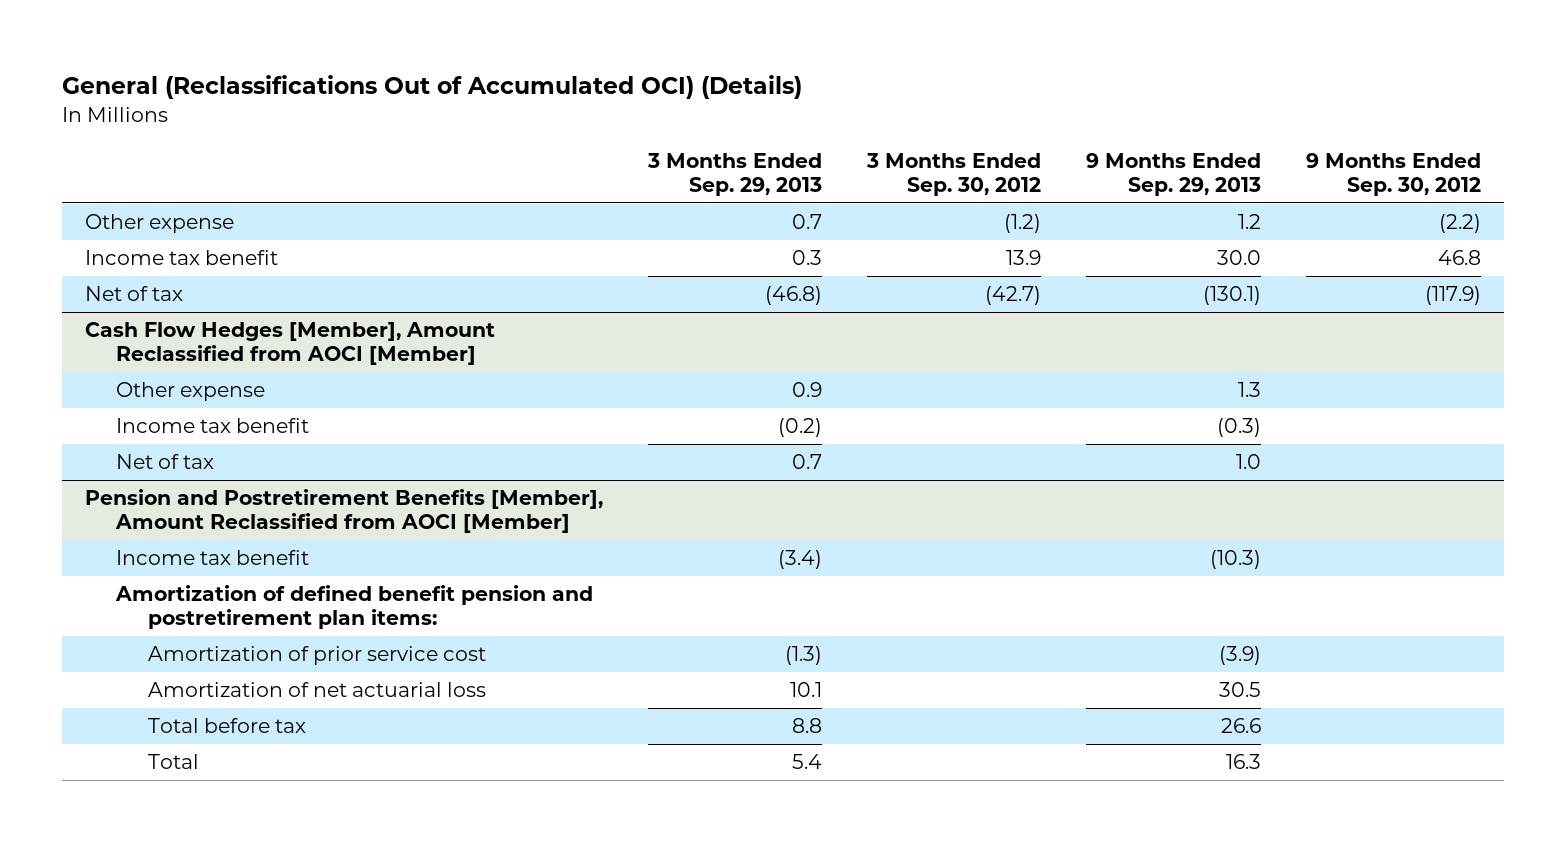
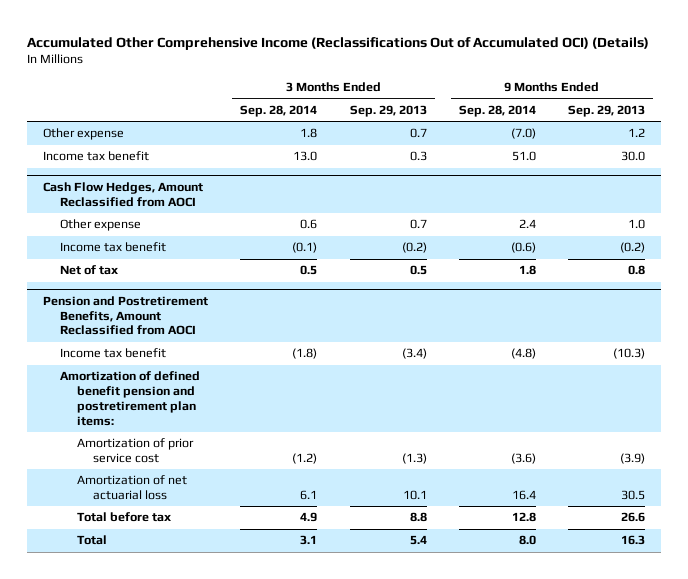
- General (Reclassifications Out of Accumulated OCI) (Details)
+ Accumulated Other Comprehensive Income (Reclassifications Out of Accumulated OCI) (Details)
- | 3 Months Ended Sep. 29, 2013 | 3 Months Ended Sep. 30, 2012 | 9 Months Ended Sep. 29, 2013 | 9 Months Ended Sep. 30, 2012
+ | 3 Months Ended Sep. 28, 2014 | 3 Months Ended Sep. 29, 2013 | 9 Months Ended Sep. 28, 2014 | 9 Months Ended Sep. 29, 2013
- Net of tax | (46.8) | (42.7) | (130.1) | (117.9)
- Cash Flow Hedges [Member], Amount Reclassified from AOCI [Member]
- Other expense | 0.9 | | 1.3 |
- Income tax benefit | (0.2) | | (0.3) |
- Net of tax | 0.7 | | 1.0 |
- Pension and Postretirement Benefits [Member], Amount Reclassified from AOCI [Member]
+ Cash Flow Hedges, Amount Reclassified from AOCI
+ Other expense | 0.6 | 0.7 | 2.4 | 1.0
+ Income tax benefit | (0.1) | (0.2) | (0.6) | (0.2)
+ Net of tax | 0.5 | 0.5 | 1.8 | 0.8
+ Pension and Postretirement Benefits, Amount Reclassified from AOCI

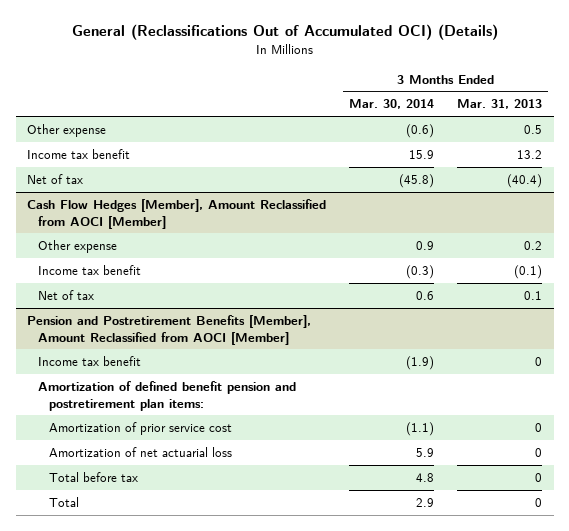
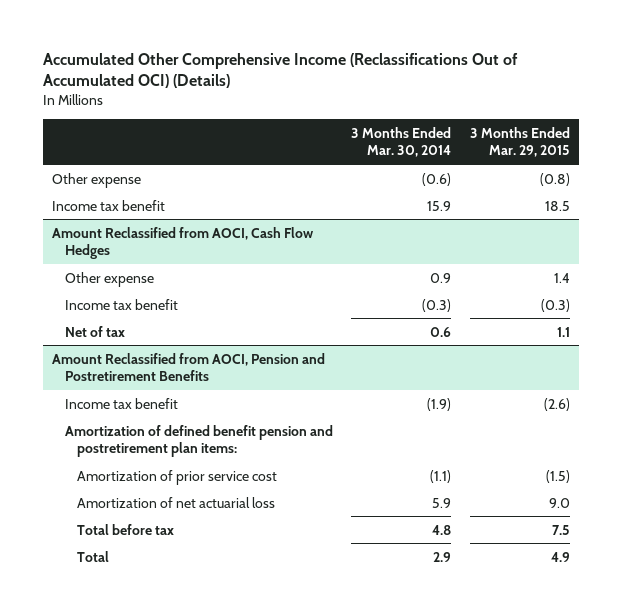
- General (Reclassifications Out of Accumulated OCI) (Details)
+ Accumulated Other Comprehensive Income (Reclassifications Out of Accumulated OCI) (Details)
- | 3 Months Ended Mar. 30, 2014 | 3 Months Ended Mar. 31, 2013
+ | 3 Months Ended Mar. 30, 2014 | 3 Months Ended Mar. 29, 2015
- Net of tax | (45.8) | (40.4)
- Cash Flow Hedges [Member], Amount Reclassified from AOCI [Member]
+ Amount Reclassified from AOCI, Cash Flow Hedges
- Pension and Postretirement Benefits [Member], Amount Reclassified from AOCI [Member]
+ Amount Reclassified from AOCI, Pension and Postretirement Benefits

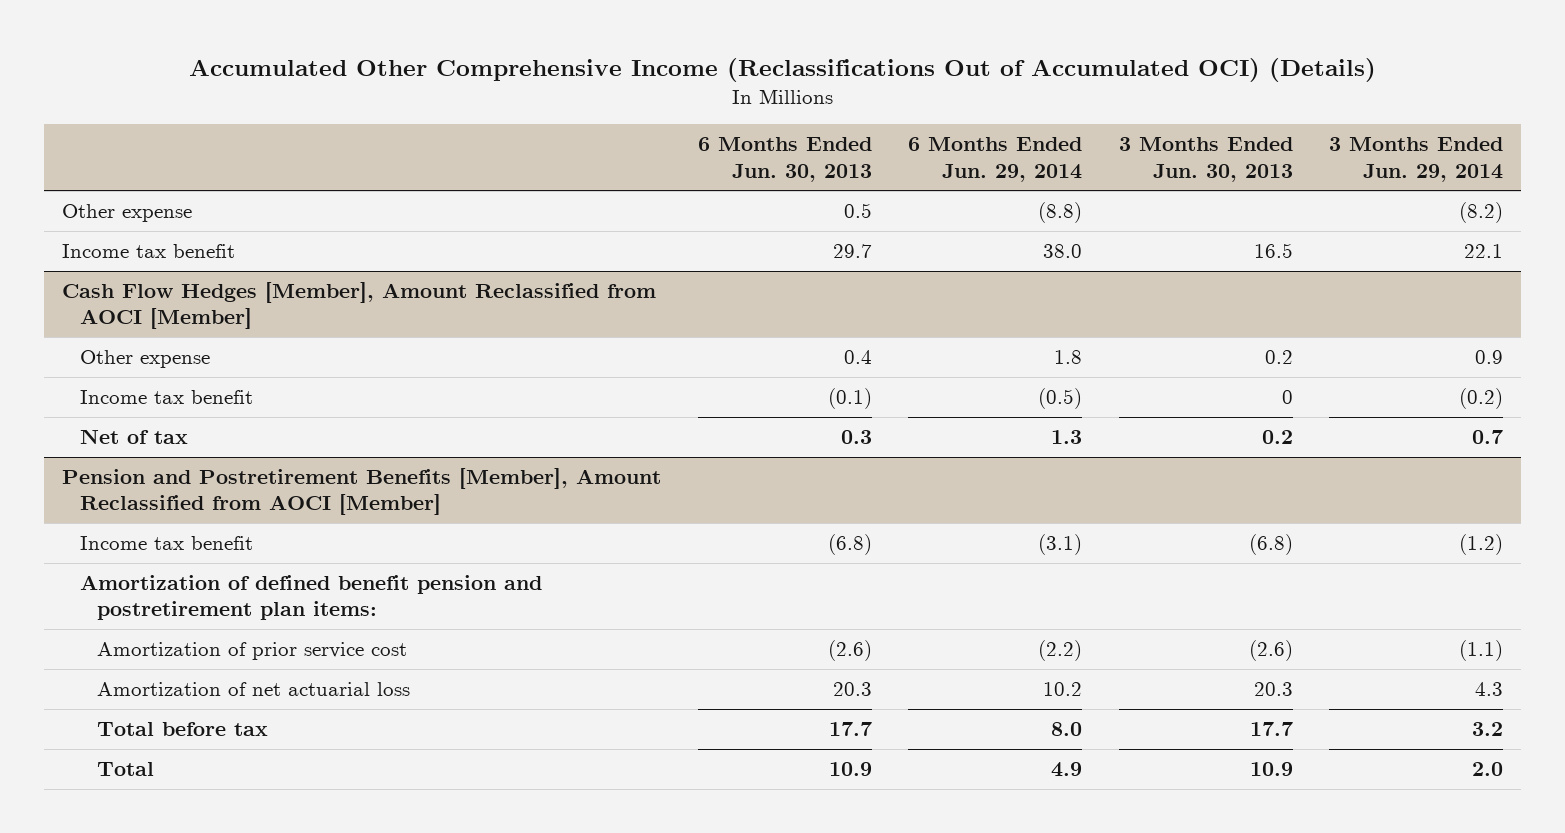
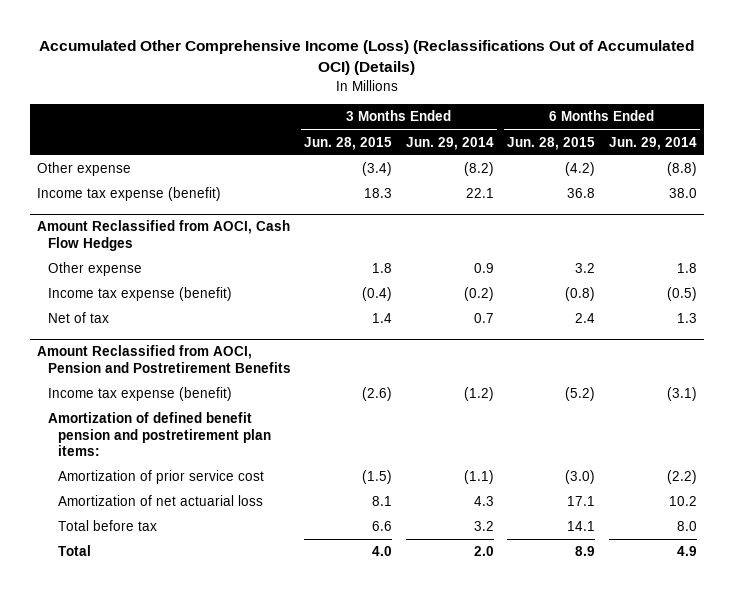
- Accumulated Other Comprehensive Income (Reclassifications Out of Accumulated OCI) (Details)
+ Accumulated Other Comprehensive Income (Loss) (Reclassifications Out of Accumulated OCI) (Details)
- | 6 Months Ended Jun. 30, 2013 | 6 Months Ended Jun. 29, 2014 | 3 Months Ended Jun. 30, 2013 | 3 Months Ended Jun. 29, 2014
+ | 3 Months Ended Jun. 28, 2015 | 3 Months Ended Jun. 29, 2014 | 6 Months Ended Jun. 28, 2015 | 6 Months Ended Jun. 29, 2014
- Income tax benefit | 29.7 | 38.0 | 16.5 | 22.1
- Cash Flow Hedges [Member], Amount Reclassified from AOCI [Member]
+ Income tax expense (benefit) | 18.3 | 22.1 | 36.8 | 38.0
+ Amount Reclassified from AOCI, Cash Flow Hedges
- Income tax benefit | (0.1) | (0.5) | 0 | (0.2)
+ Income tax expense (benefit) | (0.4) | (0.2) | (0.8) | (0.5)
- Pension and Postretirement Benefits [Member], Amount Reclassified from AOCI [Member]
- Income tax benefit | (6.8) | (3.1) | (6.8) | (1.2)
+ Amount Reclassified from AOCI, Pension and Postretirement Benefits
+ Income tax expense (benefit) | (2.6) | (1.2) | (5.2) | (3.1)

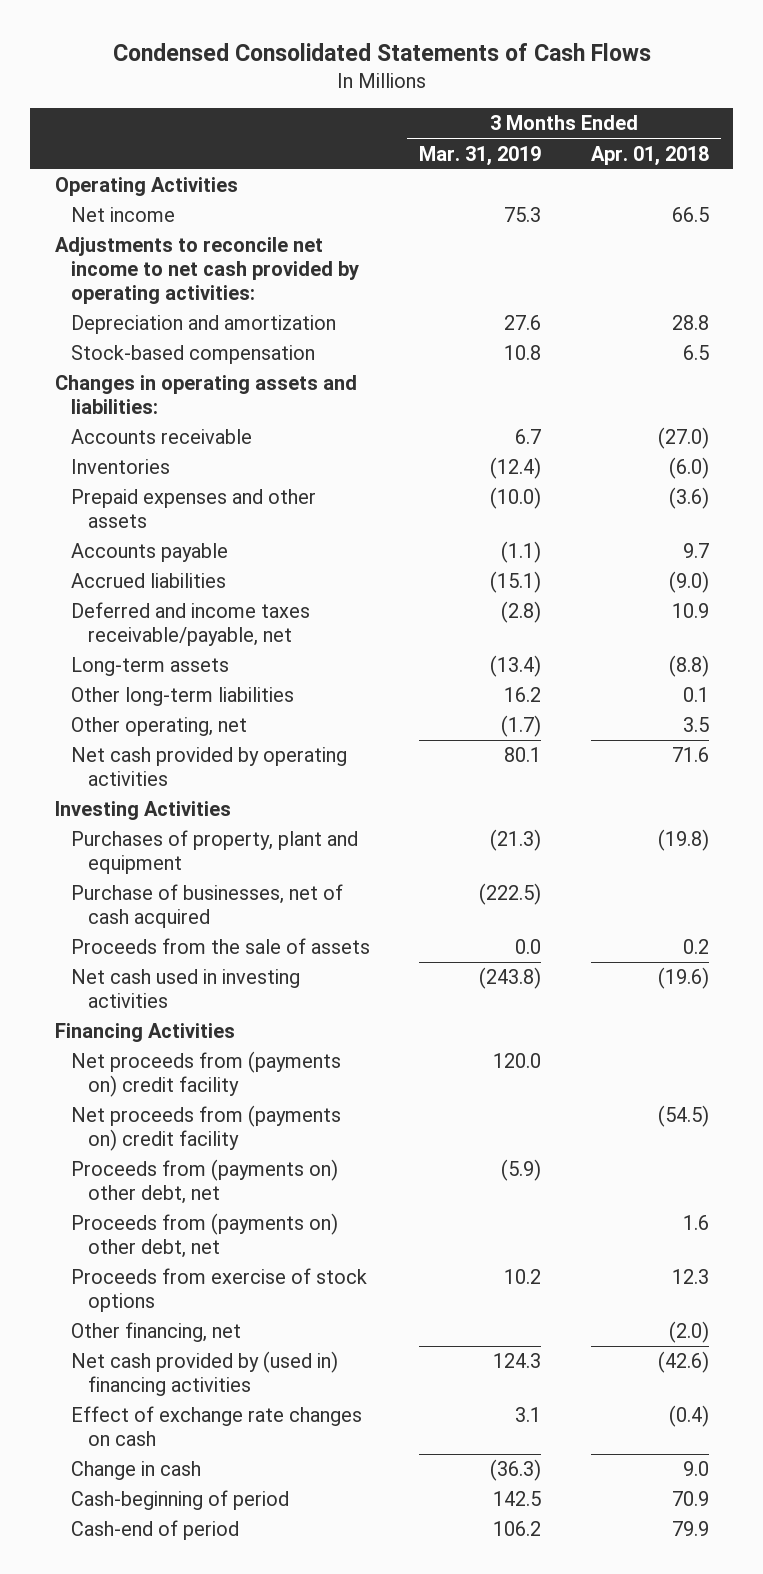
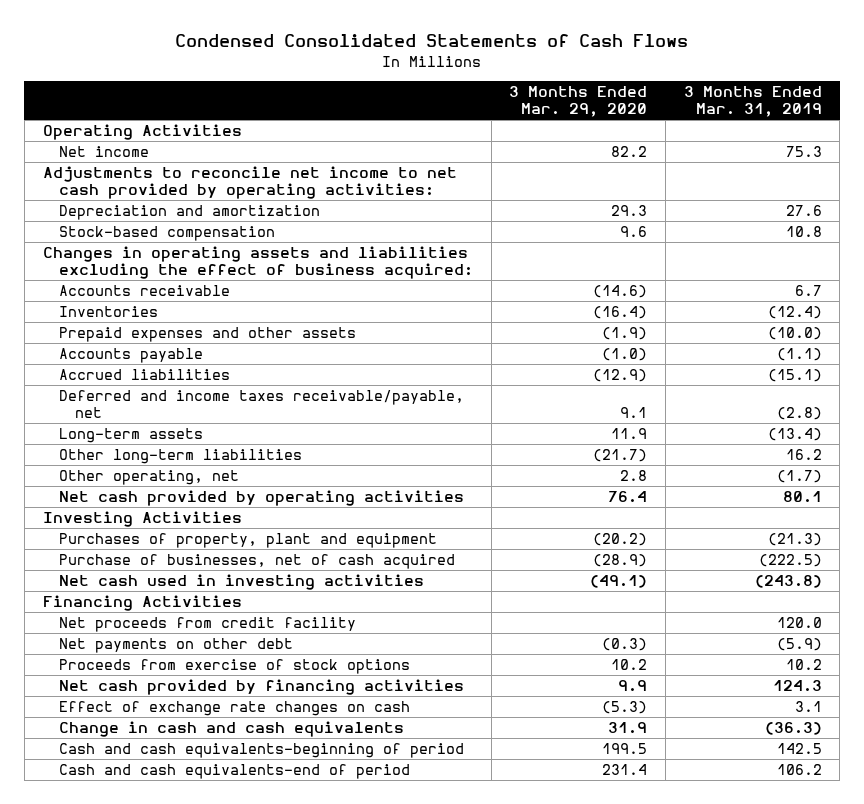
- | 3 Months Ended Mar. 31, 2019 | 3 Months Ended Apr. 01, 2018
+ | 3 Months Ended Mar. 29, 2020 | 3 Months Ended Mar. 31, 2019
- Changes in operating assets and liabilities:
+ Changes in operating assets and liabilities excluding the effect of business acquired:
- Proceeds from the sale of assets | 0.0 | 0.2
- Net proceeds from (payments on) credit facility | 120.0 |
- Net proceeds from (payments on) credit facility | | (54.5)
- Proceeds from (payments on) other debt, net | (5.9) |
- Proceeds from (payments on) other debt, net | | 1.6
+ Net proceeds from credit facility | | 120.0
+ Net payments on other debt | (0.3) | (5.9)
- Other financing, net | | (2.0)
- Net cash provided by (used in) financing activities | 124.3 | (42.6)
+ Net cash provided by financing activities | 9.9 | 124.3
- Change in cash | (36.3) | 9.0
- Cash-beginning of period | 142.5 | 70.9
- Cash-end of period | 106.2 | 79.9
+ Change in cash and cash equivalents | 31.9 | (36.3)
+ Cash and cash equivalents-beginning of period | 199.5 | 142.5
+ Cash and cash equivalents-end of period | 231.4 | 106.2

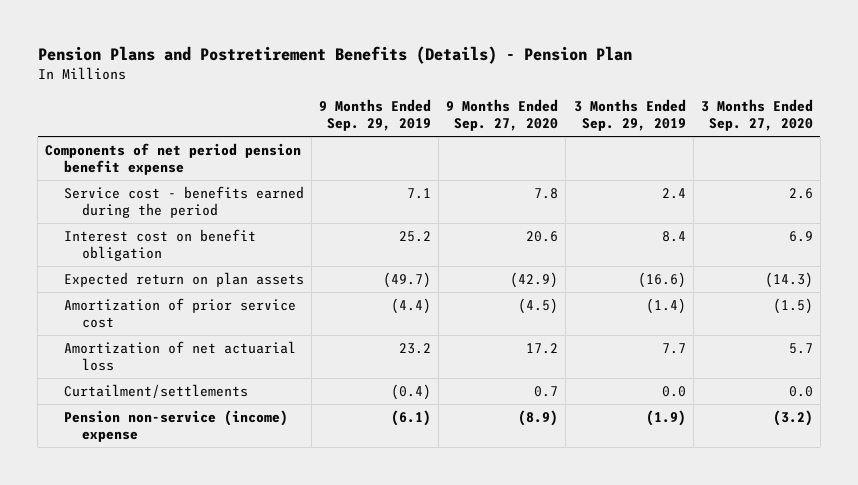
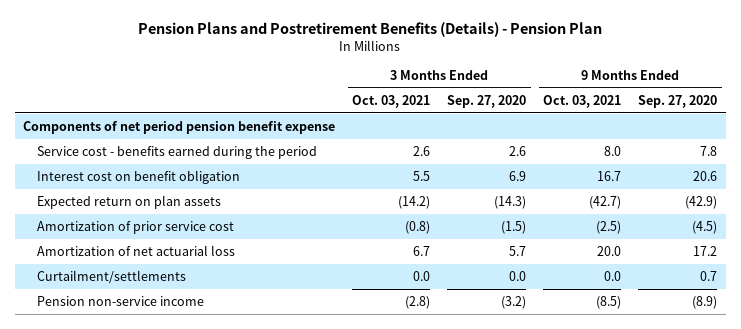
- | 9 Months Ended Sep. 29, 2019 | 9 Months Ended Sep. 27, 2020 | 3 Months Ended Sep. 29, 2019 | 3 Months Ended Sep. 27, 2020
+ | 3 Months Ended Oct. 03, 2021 | 3 Months Ended Sep. 27, 2020 | 9 Months Ended Oct. 03, 2021 | 9 Months Ended Sep. 27, 2020
- Pension non-service (income) expense | (6.1) | (8.9) | (1.9) | (3.2)
+ Pension non-service income | (2.8) | (3.2) | (8.5) | (8.9)

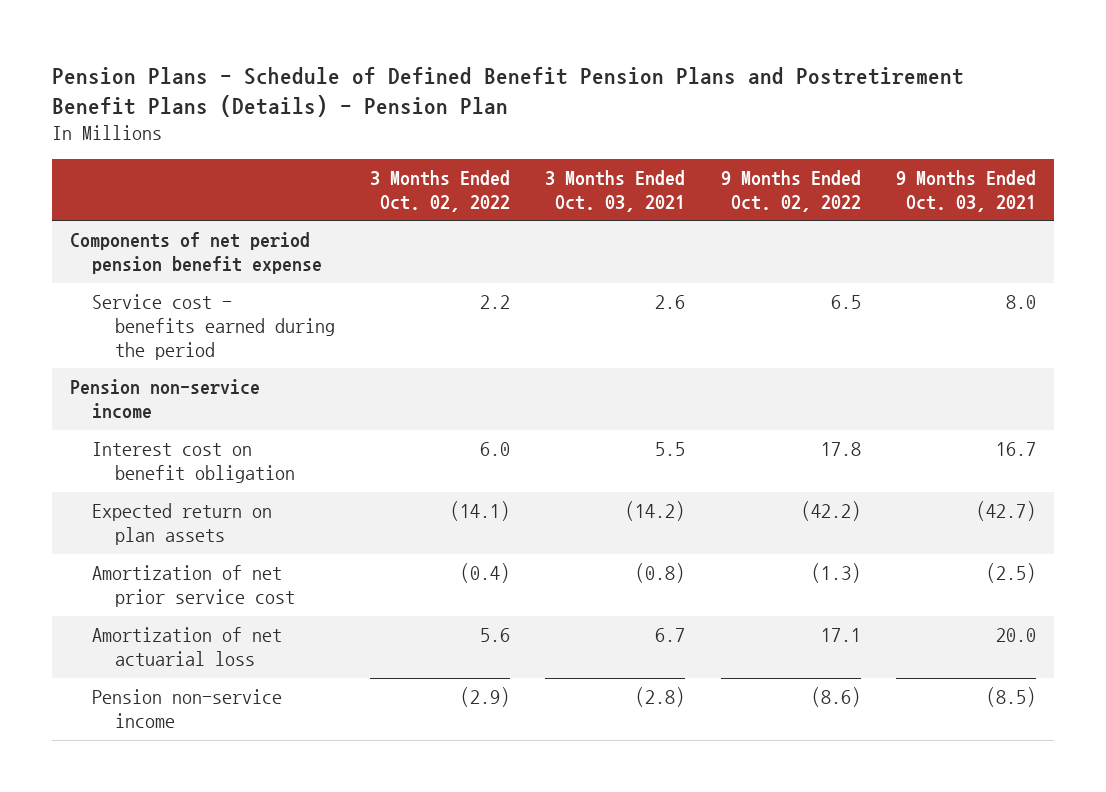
- Pension Plans and Postretirement Benefits (Details) - Pension Plan
+ Pension Plans - Schedule of Defined Benefit Pension Plans and Postretirement Benefit Plans (Details) - Pension Plan
- | 3 Months Ended Oct. 03, 2021 | 3 Months Ended Sep. 27, 2020 | 9 Months Ended Oct. 03, 2021 | 9 Months Ended Sep. 27, 2020
+ | 3 Months Ended Oct. 02, 2022 | 3 Months Ended Oct. 03, 2021 | 9 Months Ended Oct. 02, 2022 | 9 Months Ended Oct. 03, 2021
+ Pension non-service income
- Amortization of prior service cost | (0.8) | (1.5) | (2.5) | (4.5)
+ Amortization of net prior service cost | (0.4) | (0.8) | (1.3) | (2.5)
- Curtailment/settlements | 0.0 | 0.0 | 0.0 | 0.7

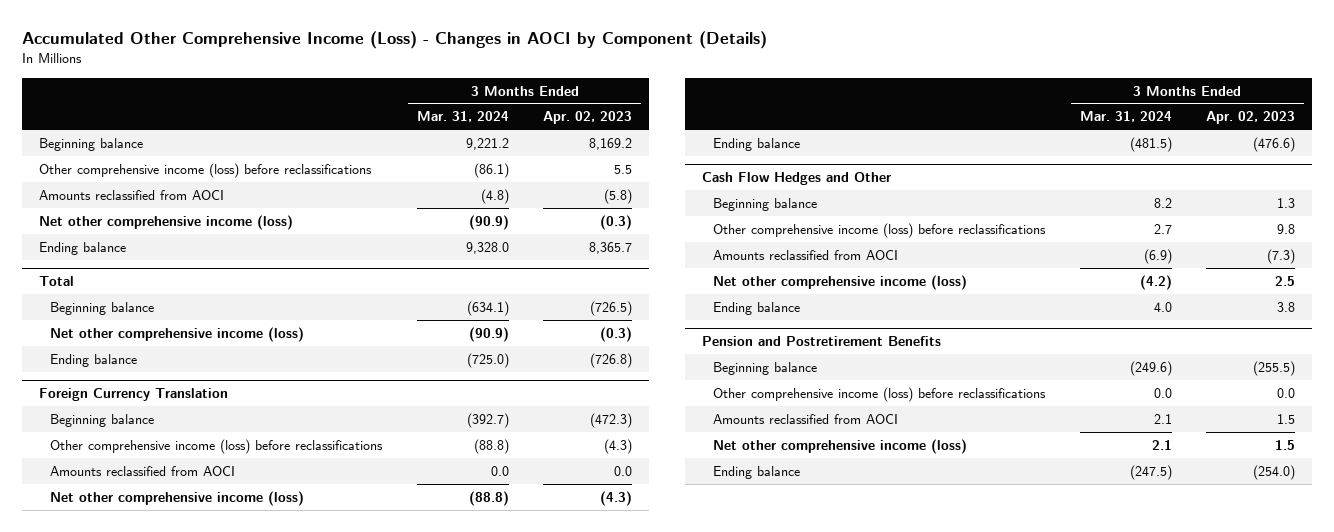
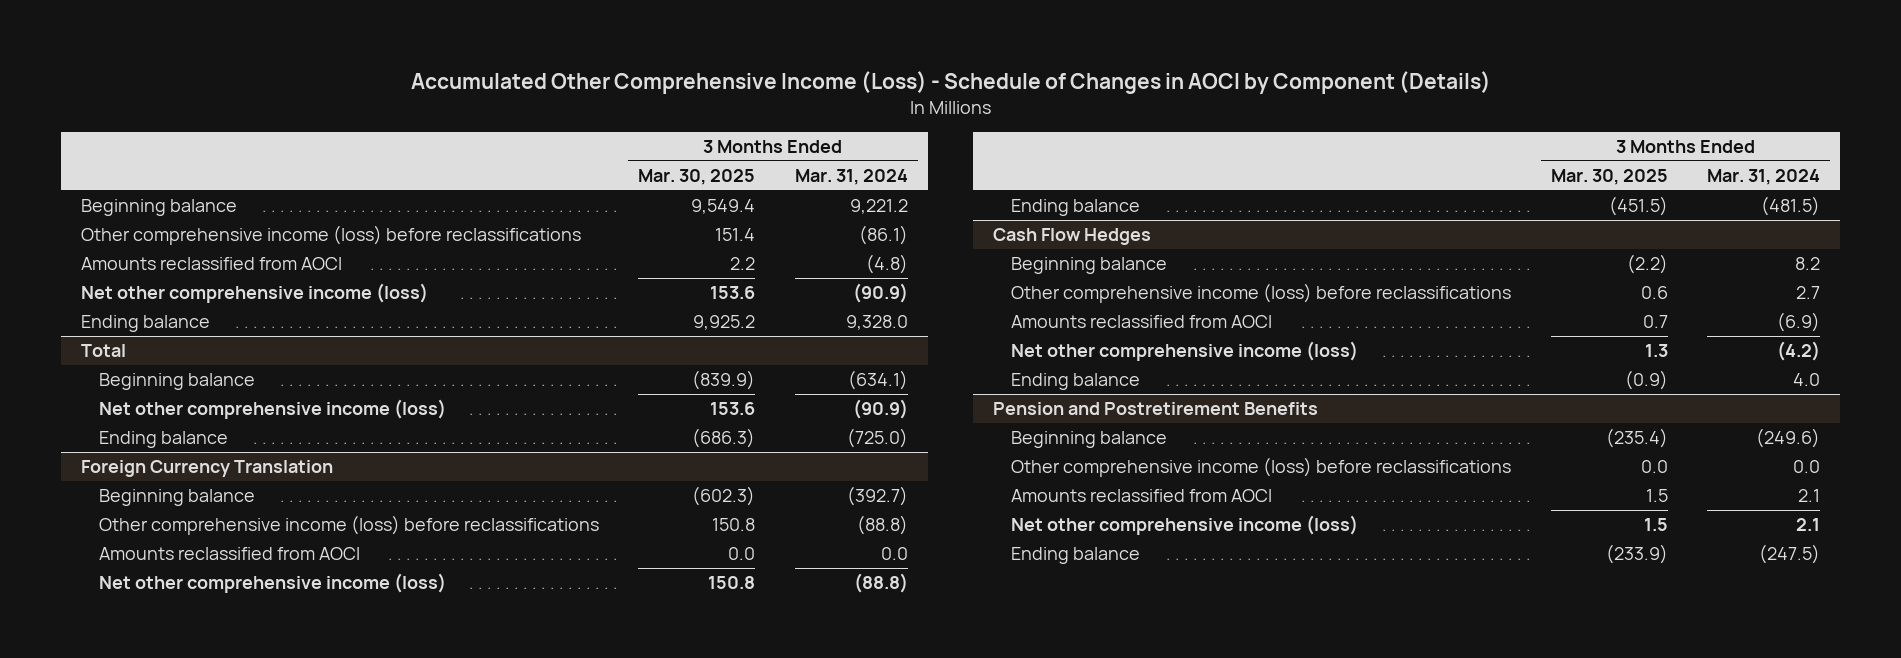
- Accumulated Other Comprehensive Income (Loss) - Changes in AOCI by Component (Details)
+ Accumulated Other Comprehensive Income (Loss) - Schedule of Changes in AOCI by Component (Details)
- | 3 Months Ended Mar. 31, 2024 | 3 Months Ended Apr. 02, 2023
+ | 3 Months Ended Mar. 30, 2025 | 3 Months Ended Mar. 31, 2024
- Cash Flow Hedges and Other
+ Cash Flow Hedges

